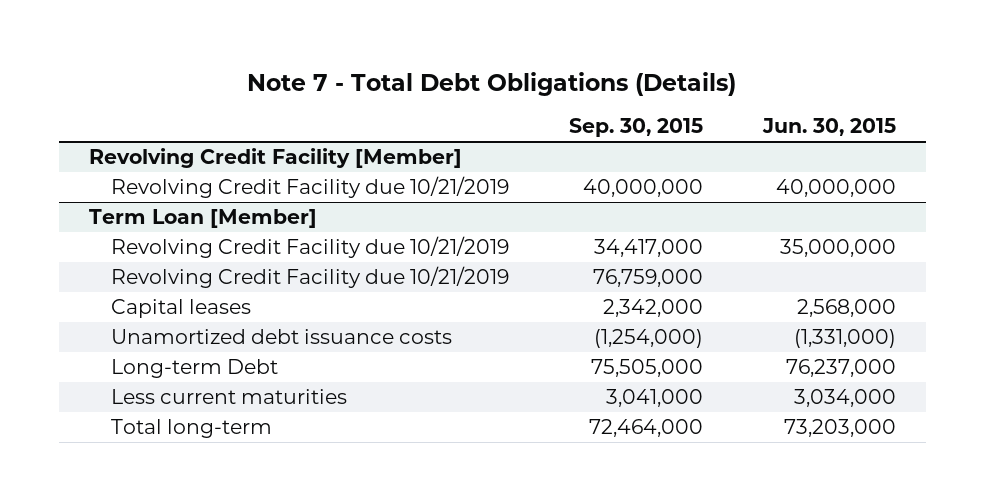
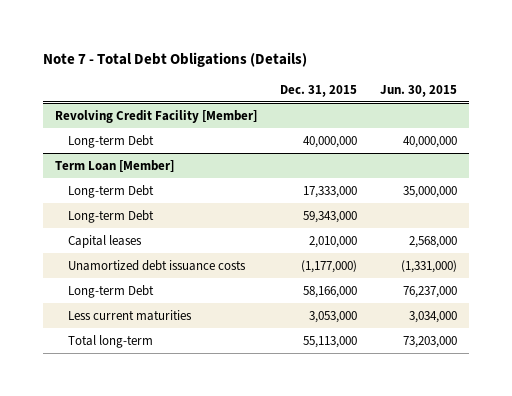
- | Sep. 30, 2015 | Jun. 30, 2015
+ | Dec. 31, 2015 | Jun. 30, 2015
@ Revolving Credit Facility [Member]
- Revolving Credit Facility due 10/21/2019 | 40,000,000 | 40,000,000
+ Long-term Debt | 40,000,000 | 40,000,000
@ Term Loan [Member]
- Revolving Credit Facility due 10/21/2019 | 34,417,000 | 35,000,000
- Revolving Credit Facility due 10/21/2019 | 76,759,000 |
+ Long-term Debt | 17,333,000 | 35,000,000
+ Long-term Debt | 59,343,000 |

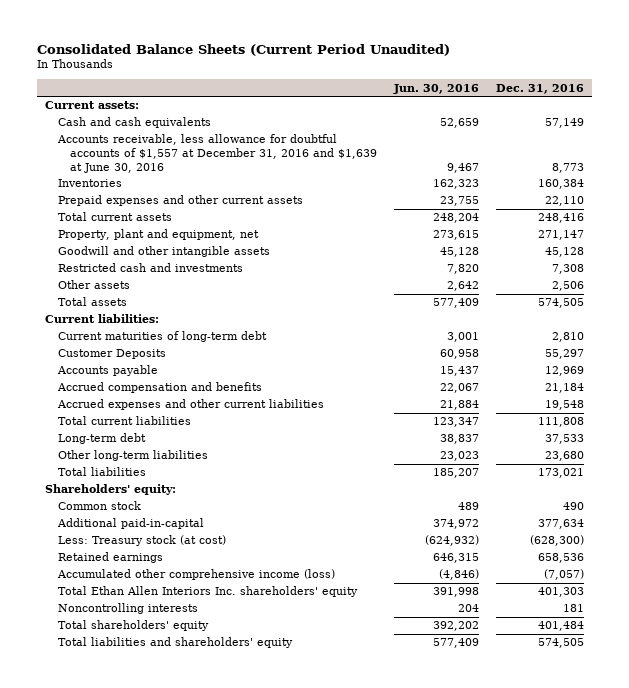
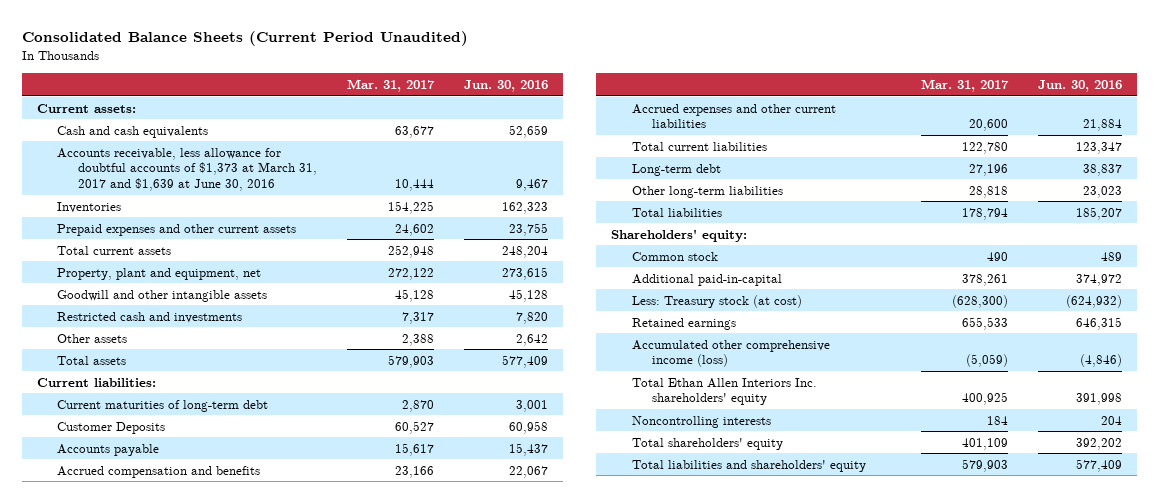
- | Jun. 30, 2016 | Dec. 31, 2016
+ | Mar. 31, 2017 | Jun. 30, 2016
- Accounts receivable, less allowance for doubtful accounts of $1,557 at December 31, 2016 and $1,639 at June 30, 2016 | 9,467 | 8,773
+ Accounts receivable, less allowance for doubtful accounts of $1,373 at March 31, 2017 and $1,639 at June 30, 2016 | 10,444 | 9,467

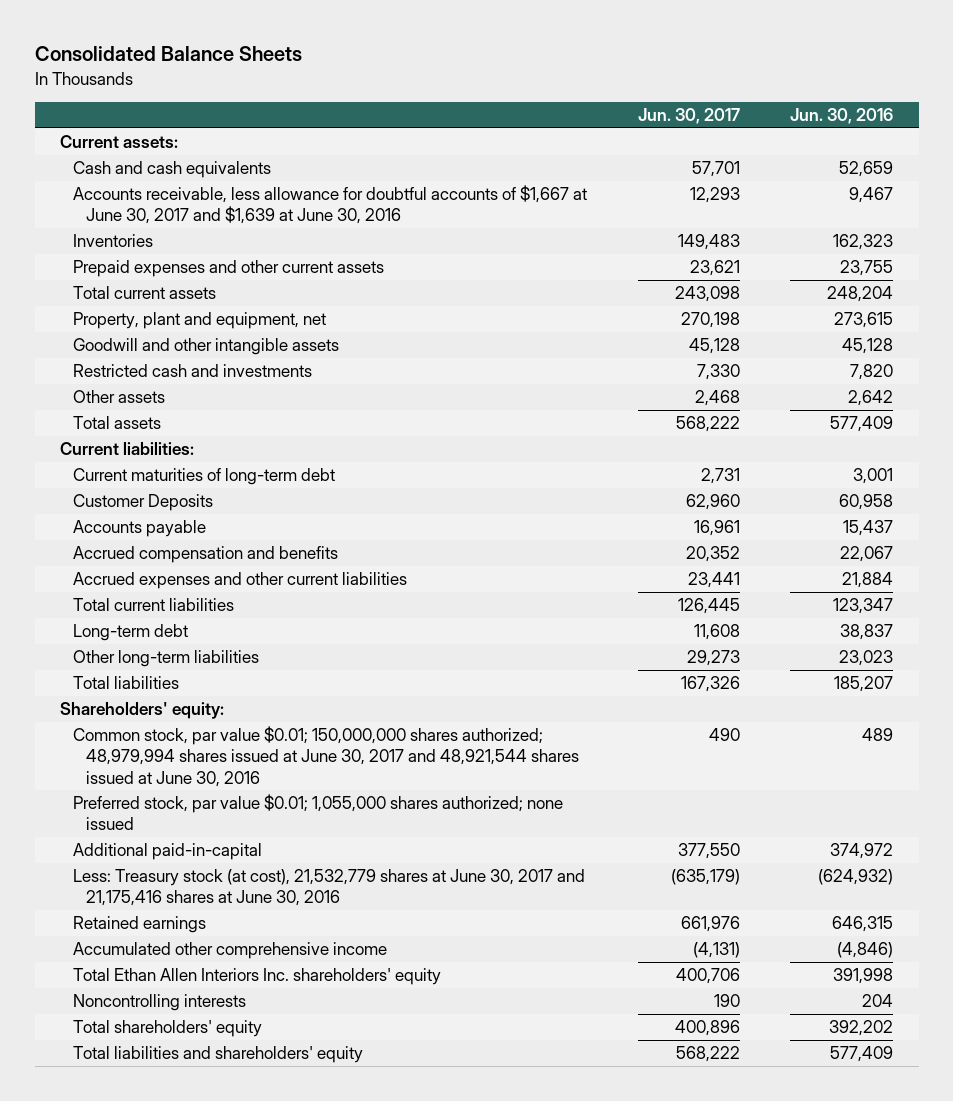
- Consolidated Balance Sheets (Current Period Unaudited)
+ Consolidated Balance Sheets
- | Mar. 31, 2017 | Jun. 30, 2016
+ | Jun. 30, 2017 | Jun. 30, 2016
- Accounts receivable, less allowance for doubtful accounts of $1,373 at March 31, 2017 and $1,639 at June 30, 2016 | 10,444 | 9,467
+ Accounts receivable, less allowance for doubtful accounts of $1,667 at June 30, 2017 and $1,639 at June 30, 2016 | 12,293 | 9,467
- Common stock | 490 | 489
+ Common stock, par value $0.01; 150,000,000 shares authorized; 48,979,994 shares issued at June 30, 2017 and 48,921,544 shares issued at June 30, 2016 | 490 | 489
+ Preferred stock, par value $0.01; 1,055,000 shares authorized; none issued
- Less: Treasury stock (at cost) | (628,300) | (624,932)
+ Less: Treasury stock (at cost), 21,532,779 shares at June 30, 2017 and 21,175,416 shares at June 30, 2016 | (635,179) | (624,932)
- Accumulated other comprehensive income (loss) | (5,059) | (4,846)
+ Accumulated other comprehensive income | (4,131) | (4,846)

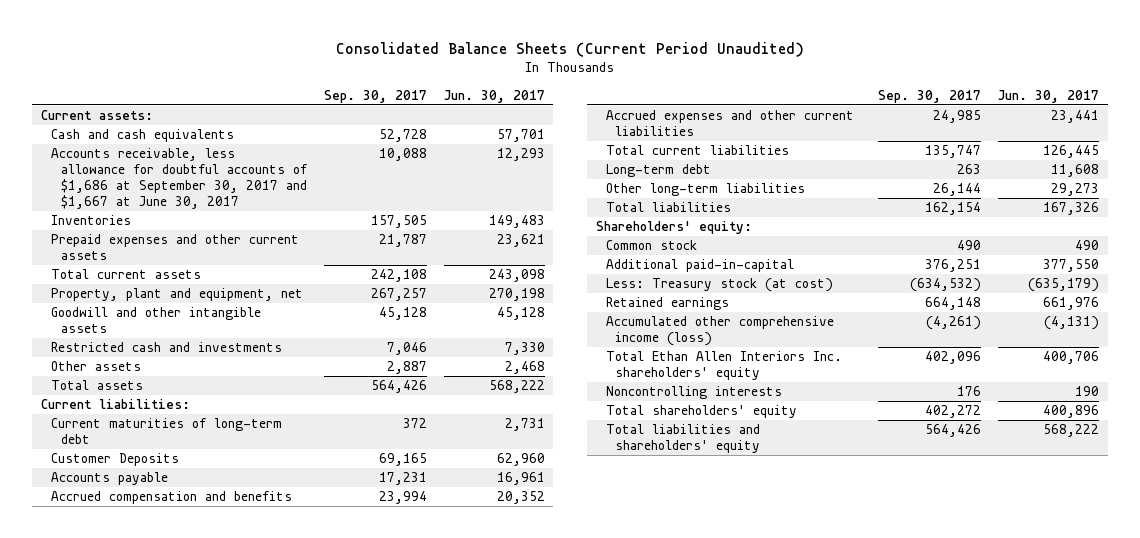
- Consolidated Balance Sheets
+ Consolidated Balance Sheets (Current Period Unaudited)
- | Jun. 30, 2017 | Jun. 30, 2016
+ | Sep. 30, 2017 | Jun. 30, 2017
- Accounts receivable, less allowance for doubtful accounts of $1,667 at June 30, 2017 and $1,639 at June 30, 2016 | 12,293 | 9,467
+ Accounts receivable, less allowance for doubtful accounts of $1,686 at September 30, 2017 and $1,667 at June 30, 2017 | 10,088 | 12,293
- Common stock, par value $0.01; 150,000,000 shares authorized; 48,979,994 shares issued at June 30, 2017 and 48,921,544 shares issued at June 30, 2016 | 490 | 489
- Preferred stock, par value $0.01; 1,055,000 shares authorized; none issued
+ Common stock | 490 | 490
- Less: Treasury stock (at cost), 21,532,779 shares at June 30, 2017 and 21,175,416 shares at June 30, 2016 | (635,179) | (624,932)
+ Less: Treasury stock (at cost) | (634,532) | (635,179)
- Accumulated other comprehensive income | (4,131) | (4,846)
+ Accumulated other comprehensive income (loss) | (4,261) | (4,131)

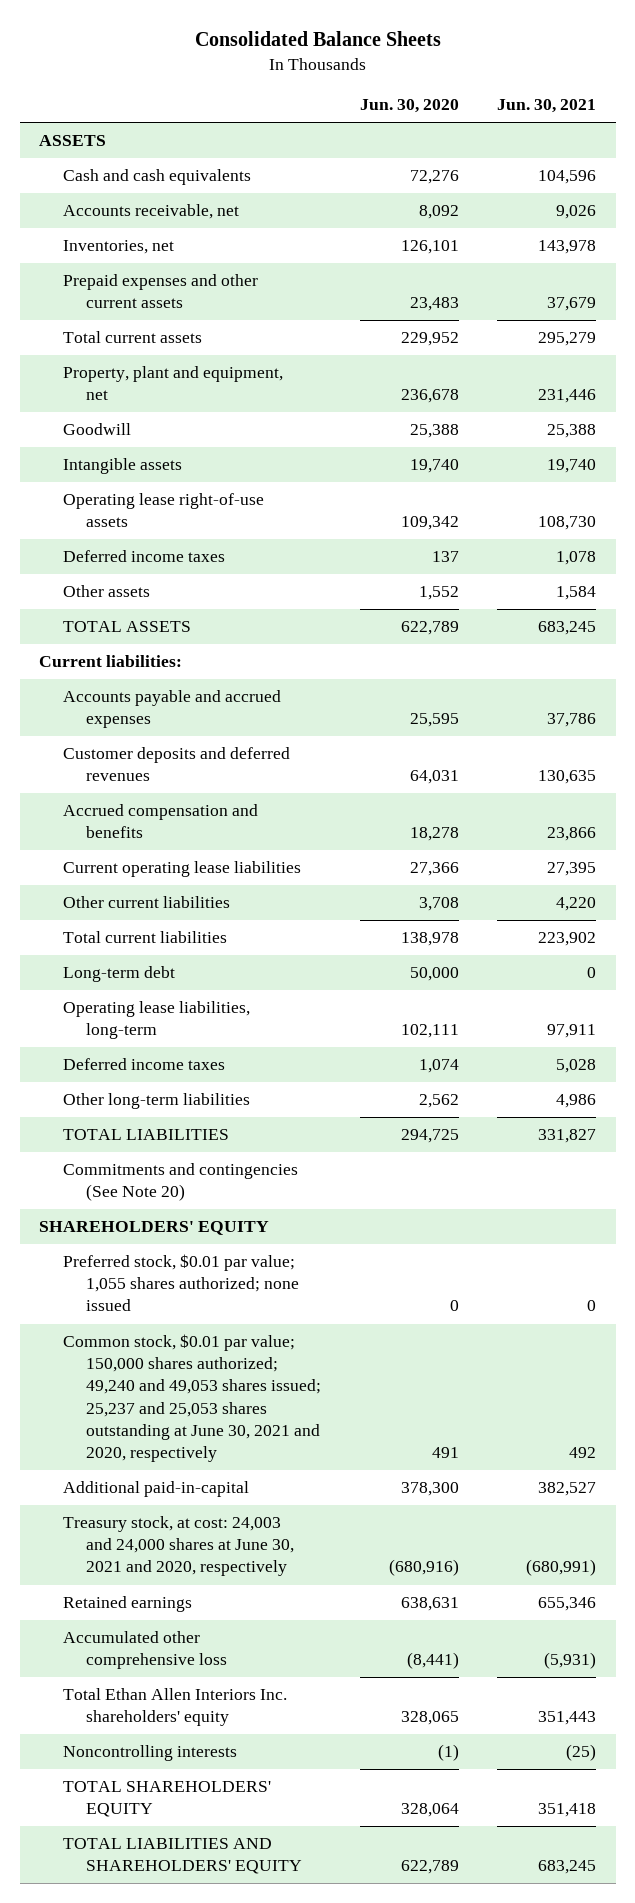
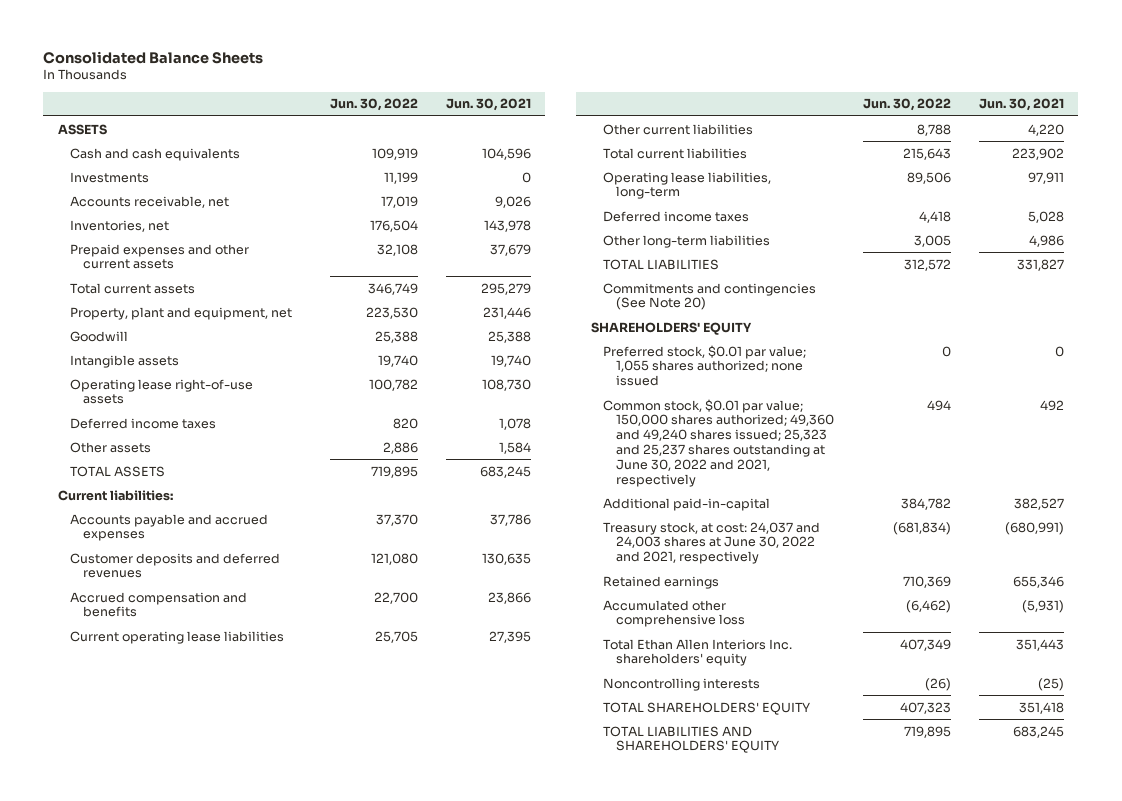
- | Jun. 30, 2020 | Jun. 30, 2021
+ | Jun. 30, 2022 | Jun. 30, 2021
+ Investments | 11,199 | 0
- Long-term debt | 50,000 | 0
- Common stock, $0.01 par value; 150,000 shares authorized; 49,240 and 49,053 shares issued; 25,237 and 25,053 shares outstanding at June 30, 2021 and 2020, respectively | 491 | 492
+ Common stock, $0.01 par value; 150,000 shares authorized; 49,360 and 49,240 shares issued; 25,323 and 25,237 shares outstanding at June 30, 2022 and 2021, respectively | 494 | 492
- Treasury stock, at cost: 24,003 and 24,000 shares at June 30, 2021 and 2020, respectively | (680,916) | (680,991)
+ Treasury stock, at cost: 24,037 and 24,003 shares at June 30, 2022 and 2021, respectively | (681,834) | (680,991)

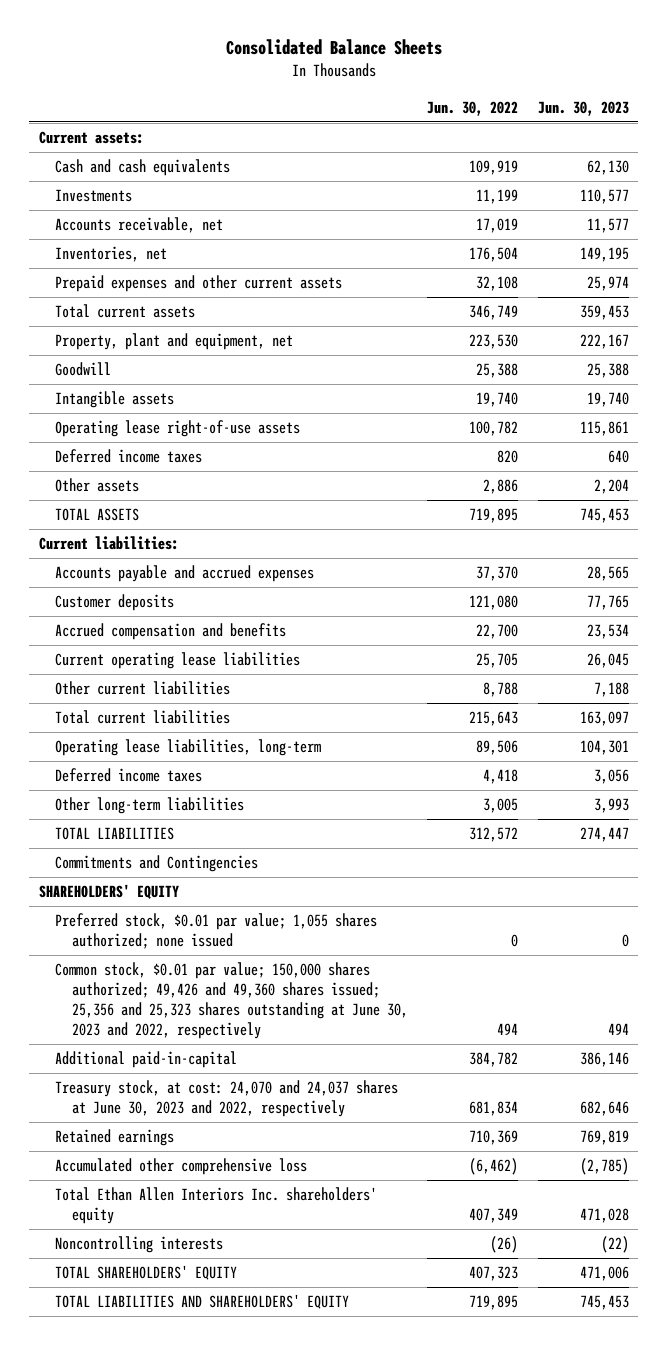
- | Jun. 30, 2022 | Jun. 30, 2021
+ | Jun. 30, 2022 | Jun. 30, 2023
- ASSETS
+ Current assets:
- Customer deposits and deferred revenues | 121,080 | 130,635
+ Customer deposits | 121,080 | 77,765
- Commitments and contingencies (See Note 20)
+ Commitments and Contingencies
- Common stock, $0.01 par value; 150,000 shares authorized; 49,360 and 49,240 shares issued; 25,323 and 25,237 shares outstanding at June 30, 2022 and 2021, respectively | 494 | 492
+ Common stock, $0.01 par value; 150,000 shares authorized; 49,426 and 49,360 shares issued; 25,356 and 25,323 shares outstanding at June 30, 2023 and 2022, respectively | 494 | 494
- Treasury stock, at cost: 24,037 and 24,003 shares at June 30, 2022 and 2021, respectively | (681,834) | (680,991)
+ Treasury stock, at cost: 24,070 and 24,037 shares at June 30, 2023 and 2022, respectively | 681,834 | 682,646

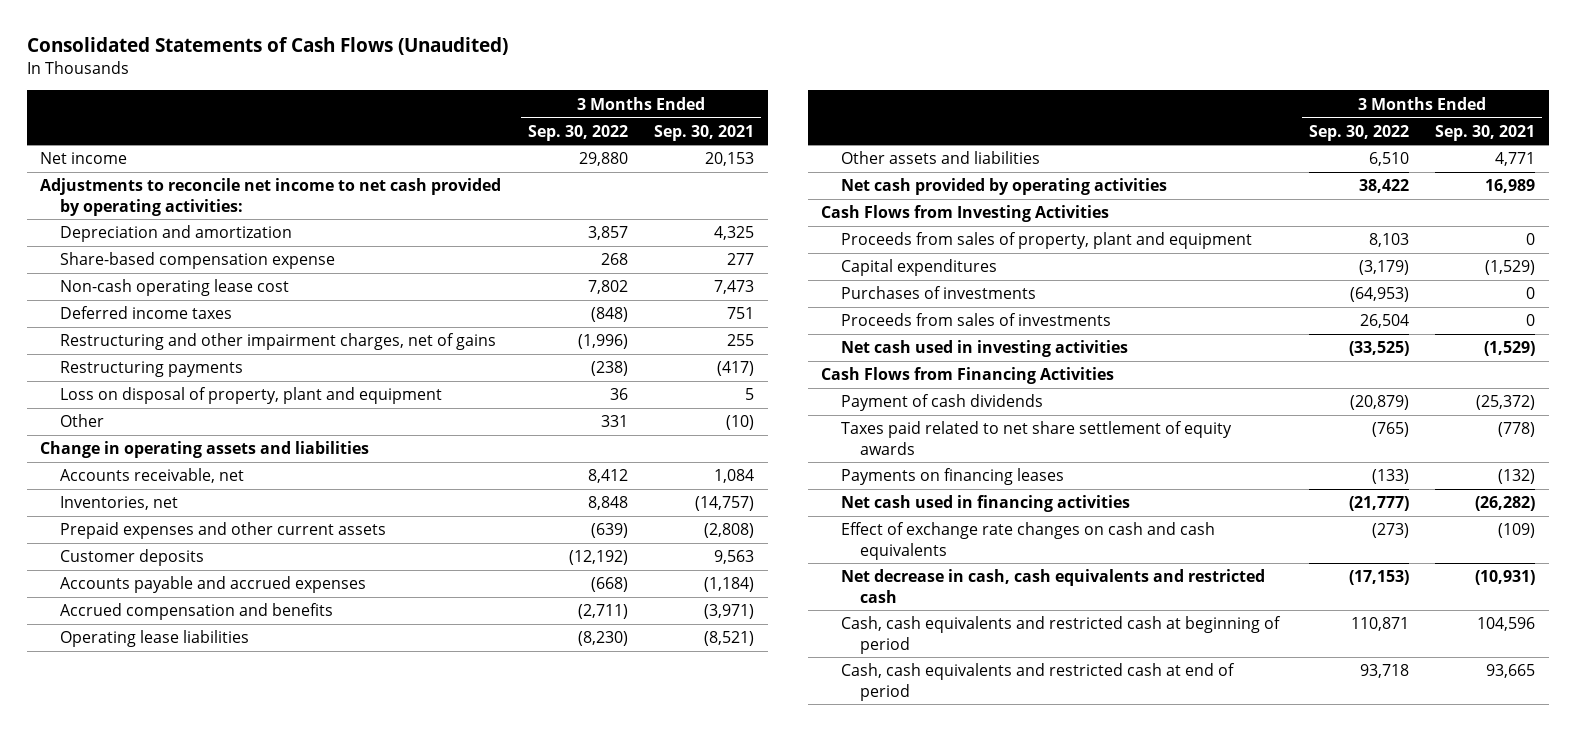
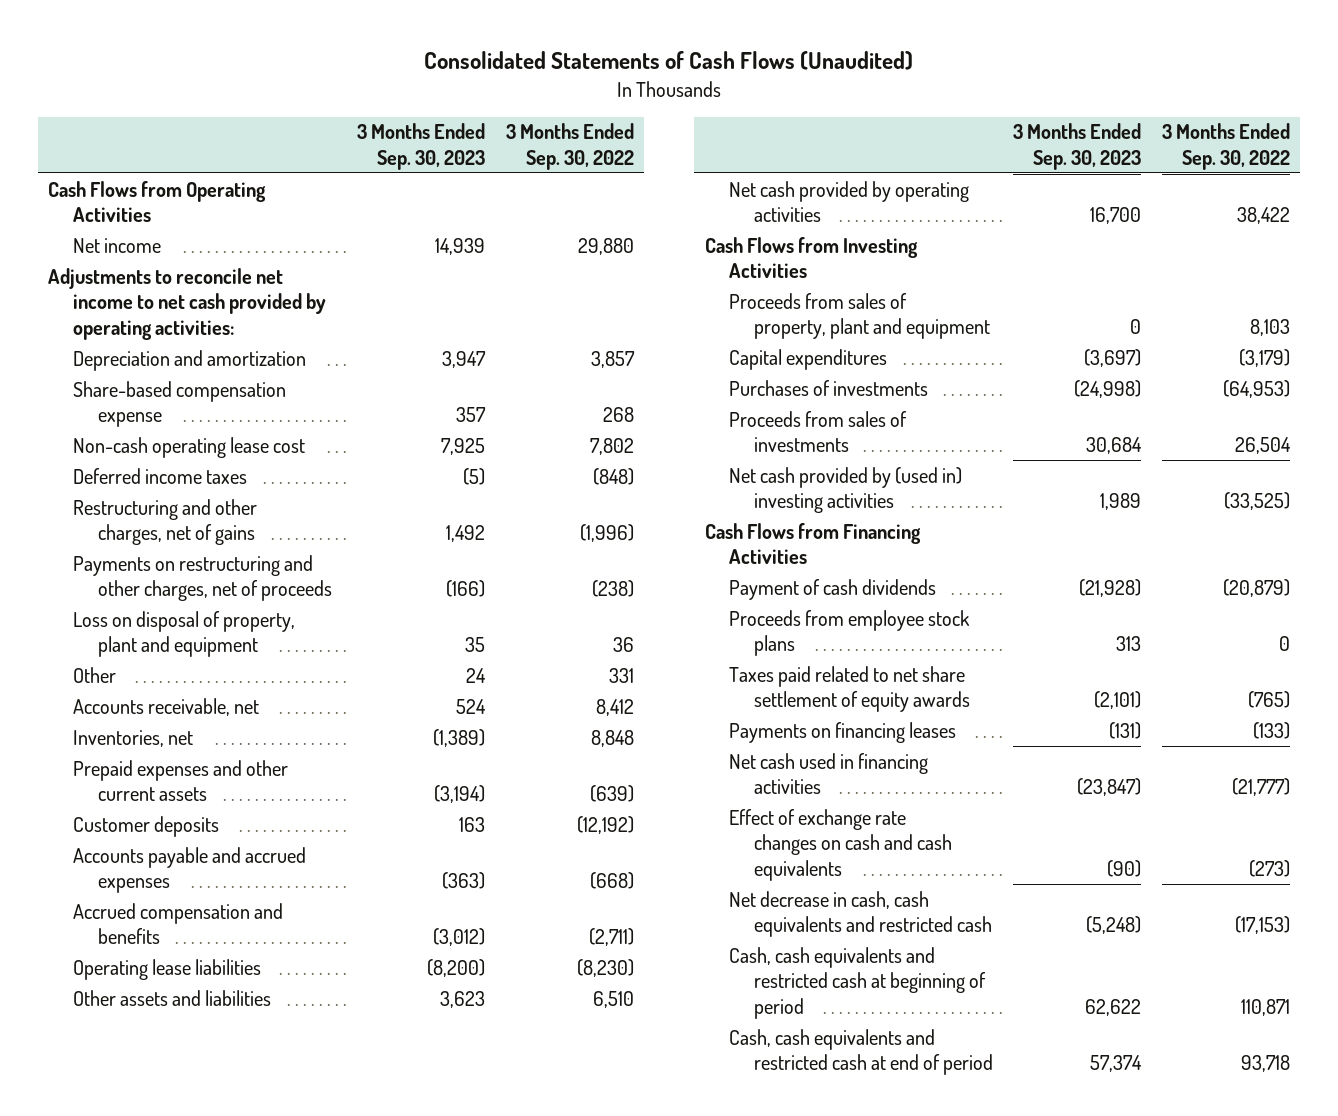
- | 3 Months Ended Sep. 30, 2022 | 3 Months Ended Sep. 30, 2021
+ | 3 Months Ended Sep. 30, 2023 | 3 Months Ended Sep. 30, 2022
+ Cash Flows from Operating Activities
- Restructuring and other impairment charges, net of gains | (1,996) | 255
- Restructuring payments | (238) | (417)
+ Restructuring and other charges, net of gains | 1,492 | (1,996)
+ Payments on restructuring and other charges, net of proceeds | (166) | (238)
- Change in operating assets and liabilities
- Net cash used in investing activities | (33,525) | (1,529)
+ Net cash provided by (used in) investing activities | 1,989 | (33,525)
+ Proceeds from employee stock plans | 313 | 0

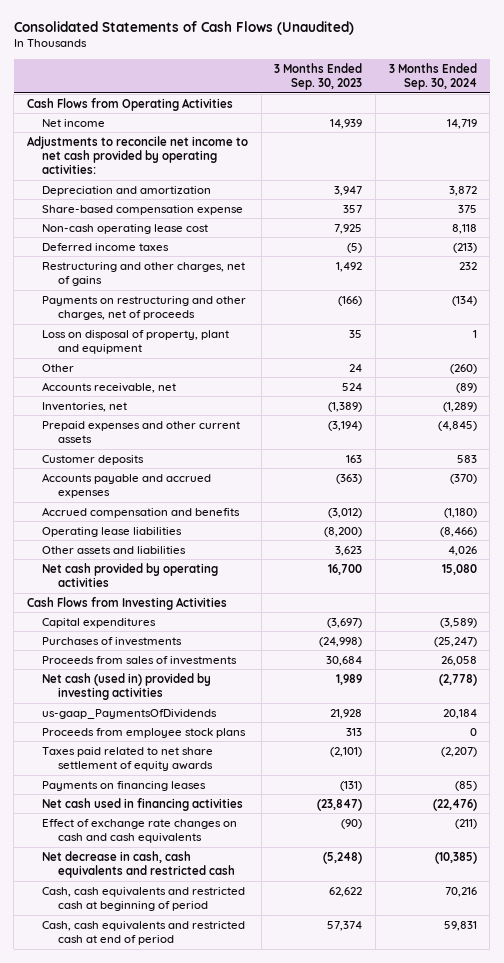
- | 3 Months Ended Sep. 30, 2023 | 3 Months Ended Sep. 30, 2022
+ | 3 Months Ended Sep. 30, 2023 | 3 Months Ended Sep. 30, 2024
- Proceeds from sales of property, plant and equipment | 0 | 8,103
- Net cash provided by (used in) investing activities | 1,989 | (33,525)
- Cash Flows from Financing Activities
- Payment of cash dividends | (21,928) | (20,879)
+ Net cash (used in) provided by investing activities | 1,989 | (2,778)
+ us-gaap_PaymentsOfDividends | 21,928 | 20,184

